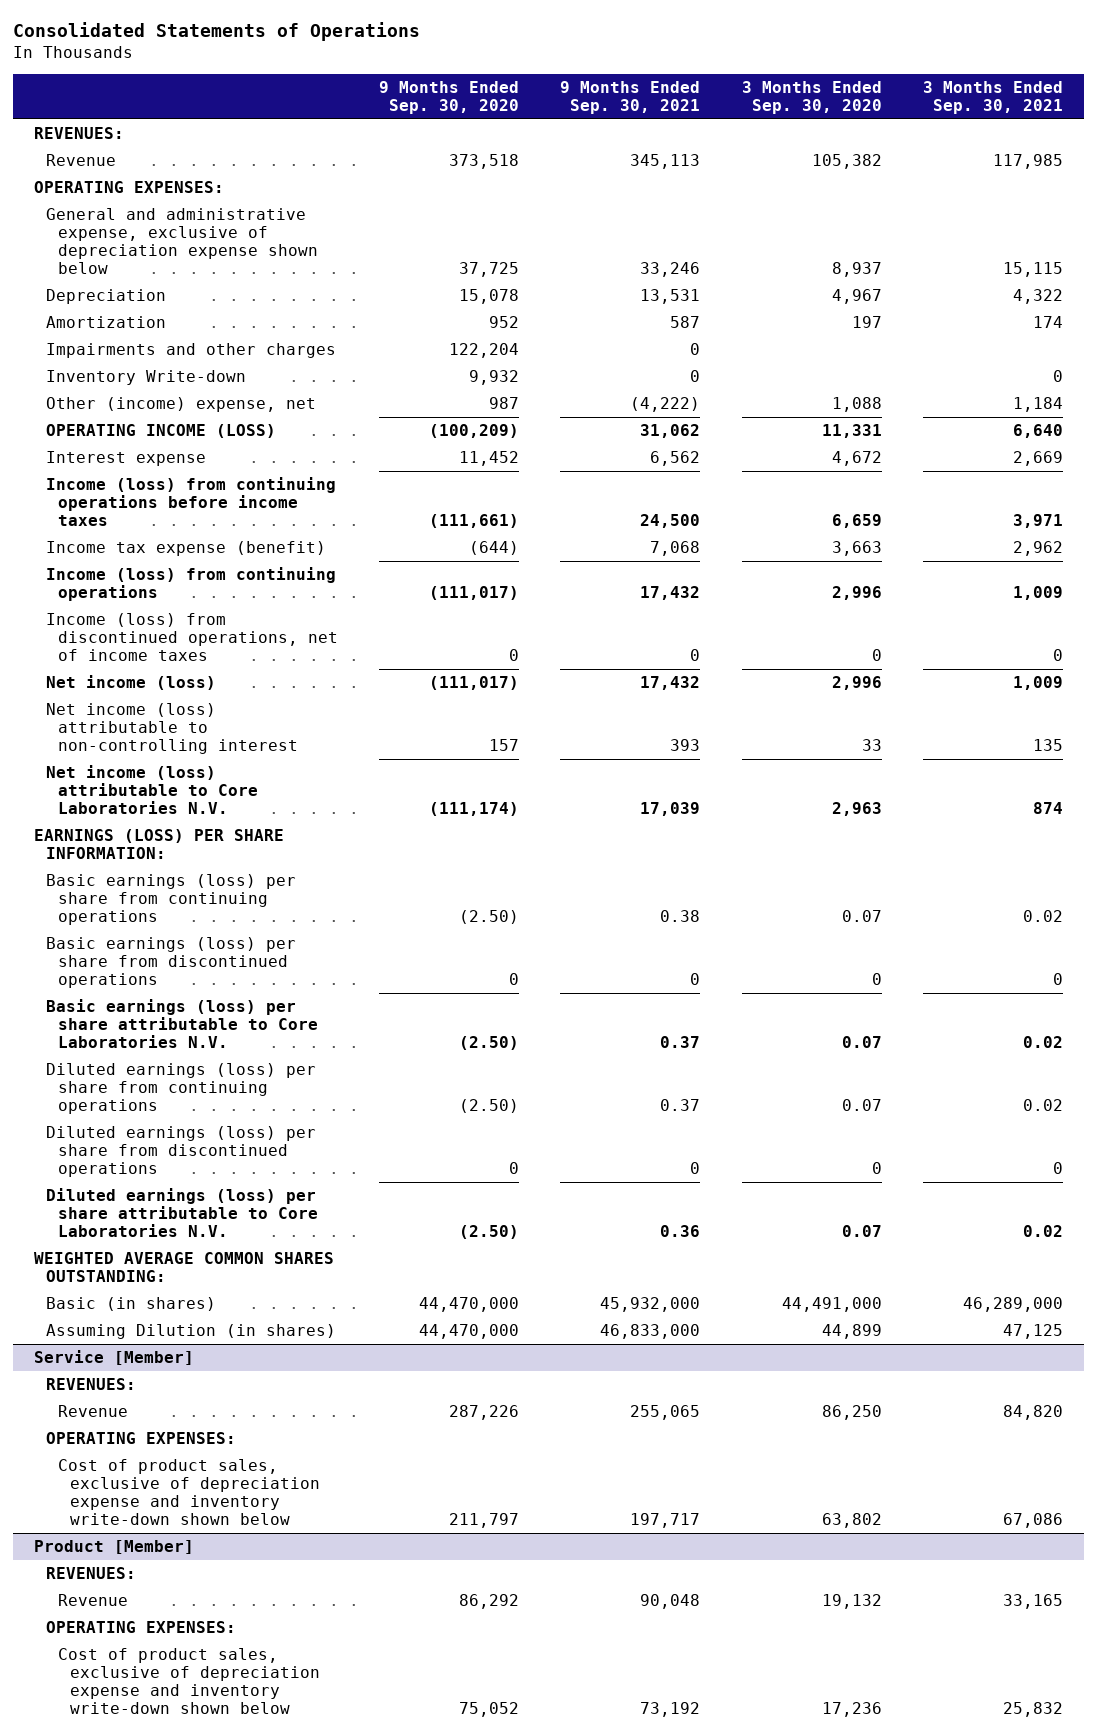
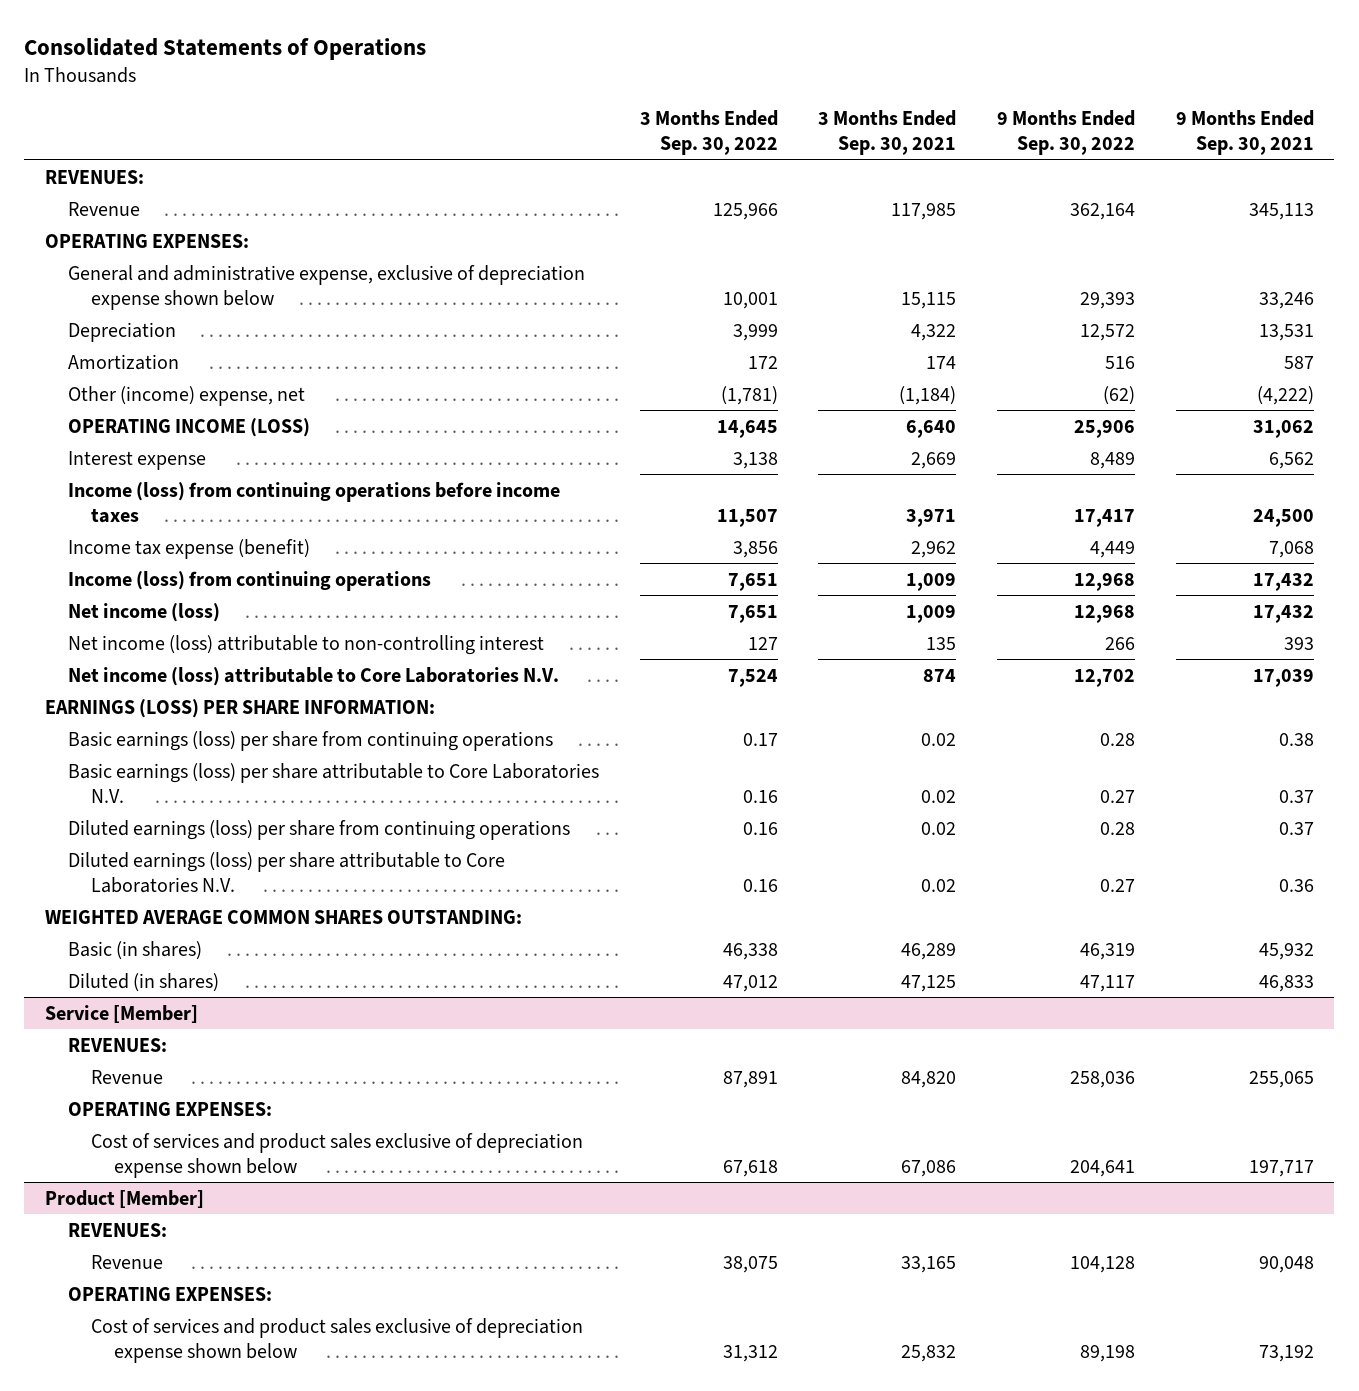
- | 9 Months Ended Sep. 30, 2020 | 9 Months Ended Sep. 30, 2021 | 3 Months Ended Sep. 30, 2020 | 3 Months Ended Sep. 30, 2021
+ | 3 Months Ended Sep. 30, 2022 | 3 Months Ended Sep. 30, 2021 | 9 Months Ended Sep. 30, 2022 | 9 Months Ended Sep. 30, 2021
- Impairments and other charges | 122,204 | 0 | |
- Inventory Write-down | 9,932 | 0 | | 0
- Other (income) expense, net | 987 | (4,222) | 1,088 | 1,184
+ Other (income) expense, net | (1,781) | (1,184) | (62) | (4,222)
- Income (loss) from discontinued operations, net of income taxes | 0 | 0 | 0 | 0
- Basic earnings (loss) per share from discontinued operations | 0 | 0 | 0 | 0
- Diluted earnings (loss) per share from discontinued operations | 0 | 0 | 0 | 0
- Basic (in shares) | 44,470,000 | 45,932,000 | 44,491,000 | 46,289,000
- Assuming Dilution (in shares) | 44,470,000 | 46,833,000 | 44,899 | 47,125
+ Basic (in shares) | 46,338 | 46,289 | 46,319 | 45,932
+ Diluted (in shares) | 47,012 | 47,125 | 47,117 | 46,833
@ Service [Member]
- Cost of product sales, exclusive of depreciation expense and inventory write-down shown below | 211,797 | 197,717 | 63,802 | 67,086
+ Cost of services and product sales exclusive of depreciation expense shown below | 67,618 | 67,086 | 204,641 | 197,717
@ Product [Member]
- Cost of product sales, exclusive of depreciation expense and inventory write-down shown below | 75,052 | 73,192 | 17,236 | 25,832
+ Cost of services and product sales exclusive of depreciation expense shown below | 31,312 | 25,832 | 89,198 | 73,192

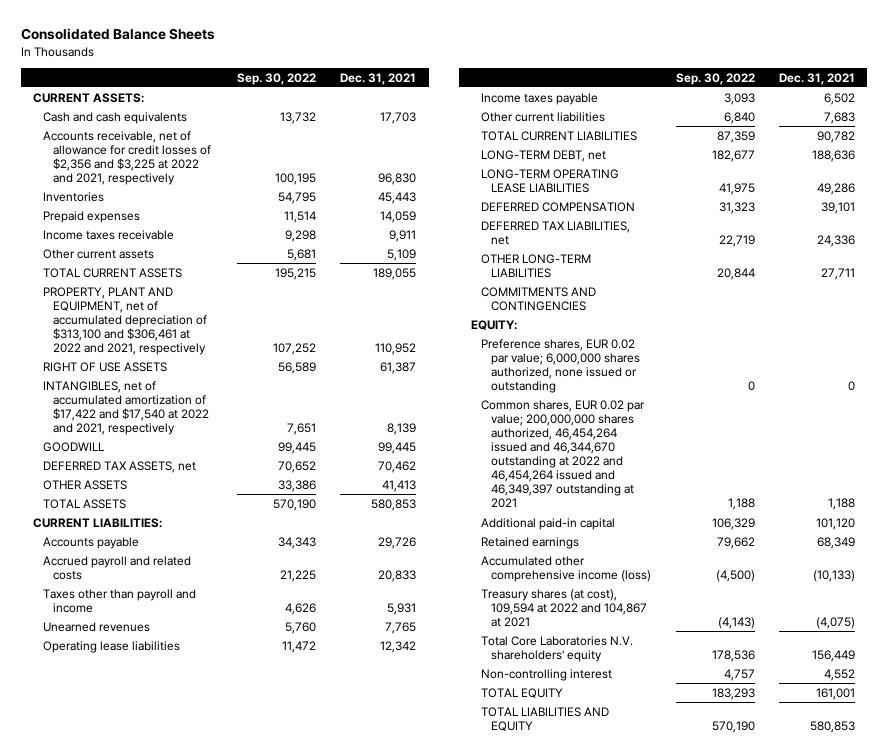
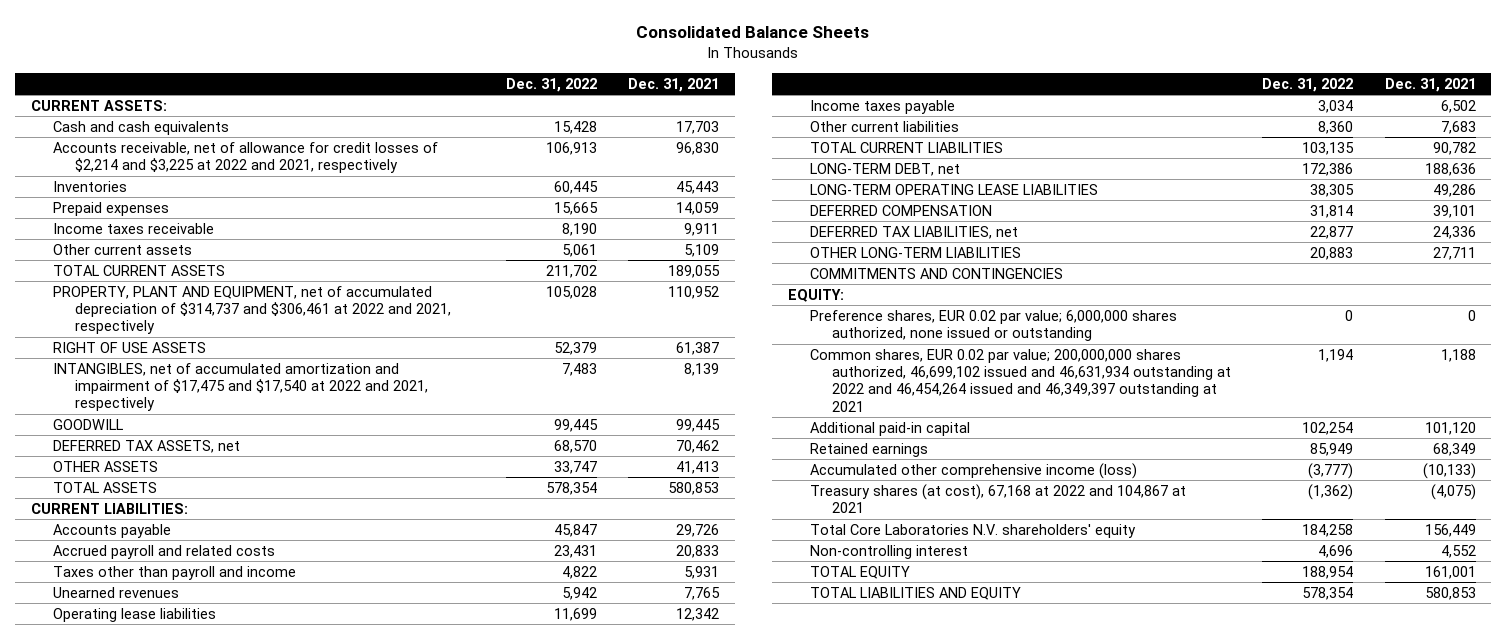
- | Sep. 30, 2022 | Dec. 31, 2021
+ | Dec. 31, 2022 | Dec. 31, 2021
- Accounts receivable, net of allowance for credit losses of $2,356 and $3,225 at 2022 and 2021, respectively | 100,195 | 96,830
+ Accounts receivable, net of allowance for credit losses of $2,214 and $3,225 at 2022 and 2021, respectively | 106,913 | 96,830
- PROPERTY, PLANT AND EQUIPMENT, net of accumulated depreciation of $313,100 and $306,461 at 2022 and 2021, respectively | 107,252 | 110,952
+ PROPERTY, PLANT AND EQUIPMENT, net of accumulated depreciation of $314,737 and $306,461 at 2022 and 2021, respectively | 105,028 | 110,952
- INTANGIBLES, net of accumulated amortization of $17,422 and $17,540 at 2022 and 2021, respectively | 7,651 | 8,139
+ INTANGIBLES, net of accumulated amortization and impairment of $17,475 and $17,540 at 2022 and 2021, respectively | 7,483 | 8,139
- Common shares, EUR 0.02 par value; 200,000,000 shares authorized, 46,454,264 issued and 46,344,670 outstanding at 2022 and 46,454,264 issued and 46,349,397 outstanding at 2021 | 1,188 | 1,188
+ Common shares, EUR 0.02 par value; 200,000,000 shares authorized, 46,699,102 issued and 46,631,934 outstanding at 2022 and 46,454,264 issued and 46,349,397 outstanding at 2021 | 1,194 | 1,188
- Treasury shares (at cost), 109,594 at 2022 and 104,867 at 2021 | (4,143) | (4,075)
+ Treasury shares (at cost), 67,168 at 2022 and 104,867 at 2021 | (1,362) | (4,075)

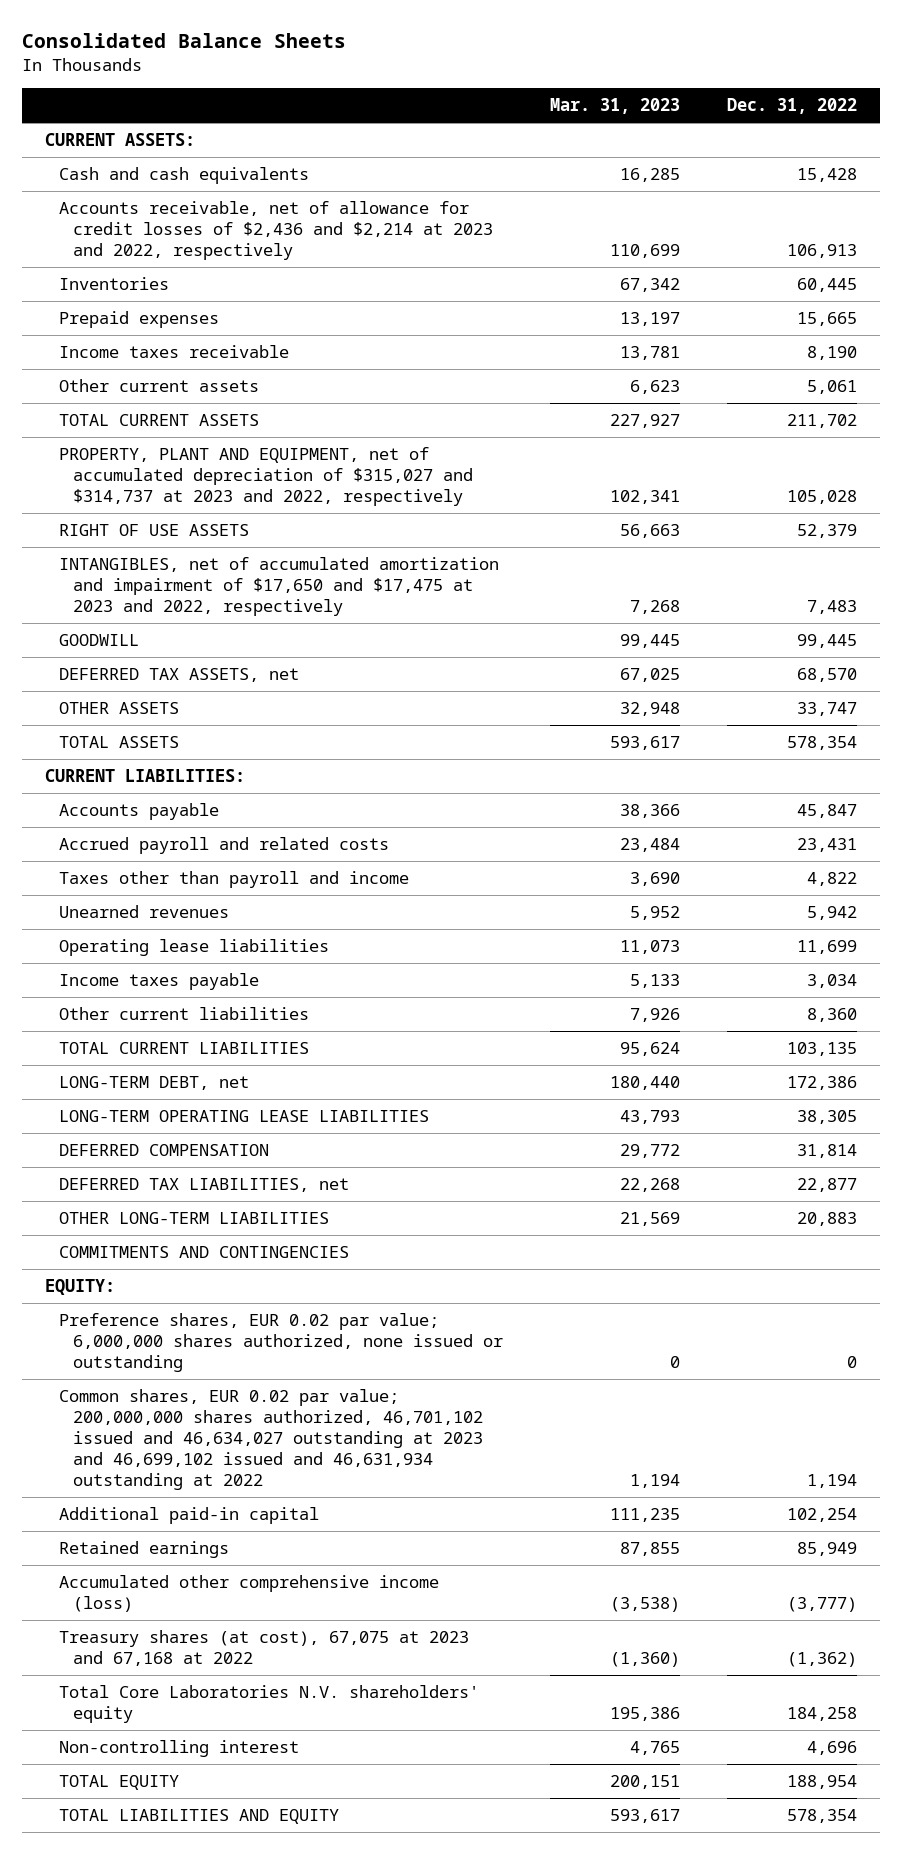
- | Dec. 31, 2022 | Dec. 31, 2021
+ | Mar. 31, 2023 | Dec. 31, 2022
- Accounts receivable, net of allowance for credit losses of $2,214 and $3,225 at 2022 and 2021, respectively | 106,913 | 96,830
+ Accounts receivable, net of allowance for credit losses of $2,436 and $2,214 at 2023 and 2022, respectively | 110,699 | 106,913
- PROPERTY, PLANT AND EQUIPMENT, net of accumulated depreciation of $314,737 and $306,461 at 2022 and 2021, respectively | 105,028 | 110,952
+ PROPERTY, PLANT AND EQUIPMENT, net of accumulated depreciation of $315,027 and $314,737 at 2023 and 2022, respectively | 102,341 | 105,028
- INTANGIBLES, net of accumulated amortization and impairment of $17,475 and $17,540 at 2022 and 2021, respectively | 7,483 | 8,139
+ INTANGIBLES, net of accumulated amortization and impairment of $17,650 and $17,475 at 2023 and 2022, respectively | 7,268 | 7,483
- Common shares, EUR 0.02 par value; 200,000,000 shares authorized, 46,699,102 issued and 46,631,934 outstanding at 2022 and 46,454,264 issued and 46,349,397 outstanding at 2021 | 1,194 | 1,188
+ Common shares, EUR 0.02 par value; 200,000,000 shares authorized, 46,701,102 issued and 46,634,027 outstanding at 2023 and 46,699,102 issued and 46,631,934 outstanding at 2022 | 1,194 | 1,194
- Treasury shares (at cost), 67,168 at 2022 and 104,867 at 2021 | (1,362) | (4,075)
+ Treasury shares (at cost), 67,075 at 2023 and 67,168 at 2022 | (1,360) | (1,362)

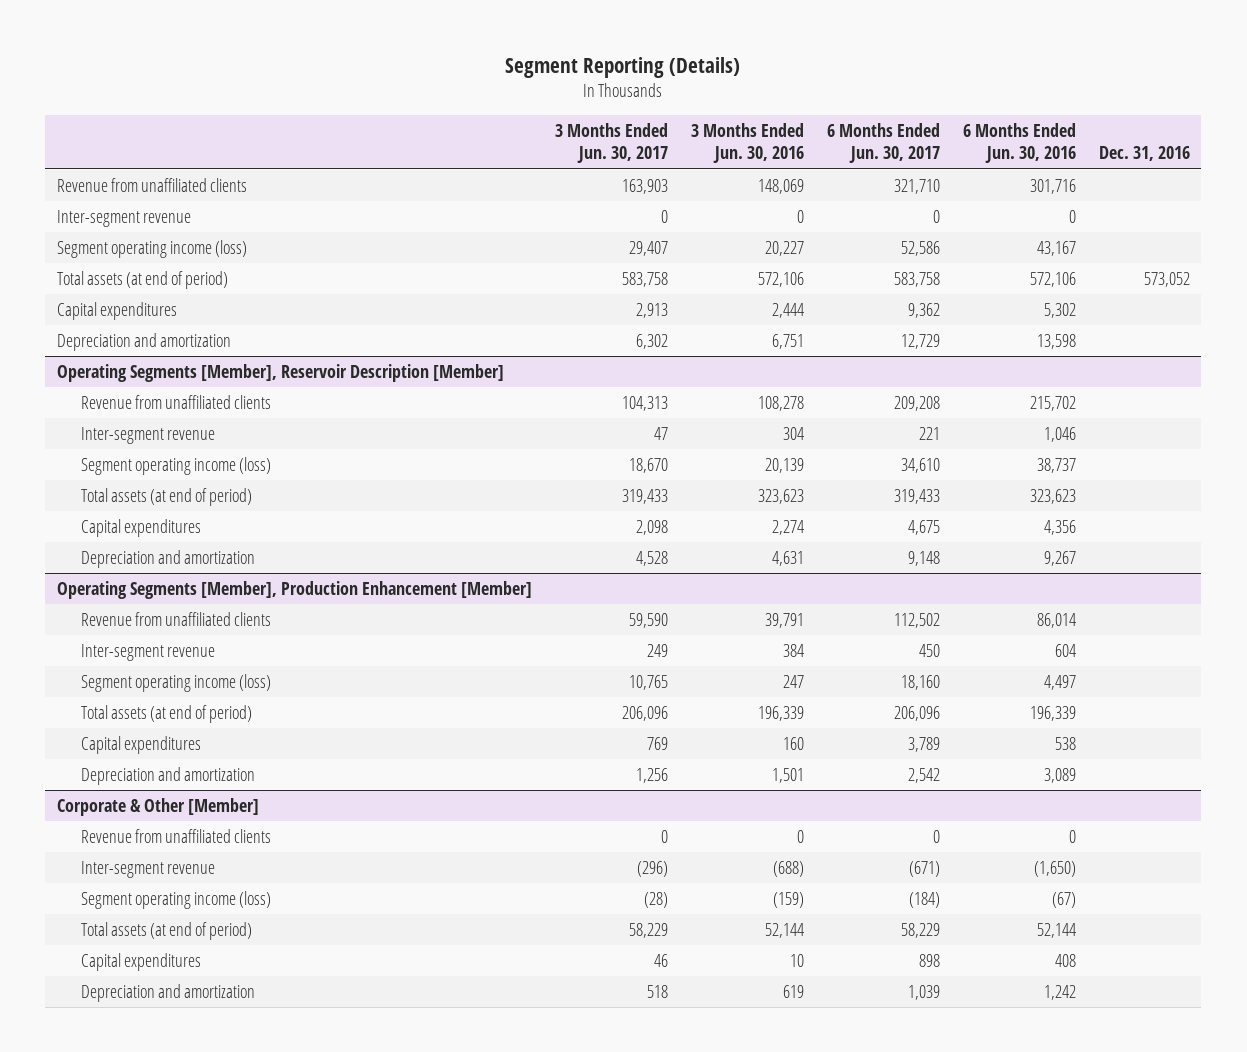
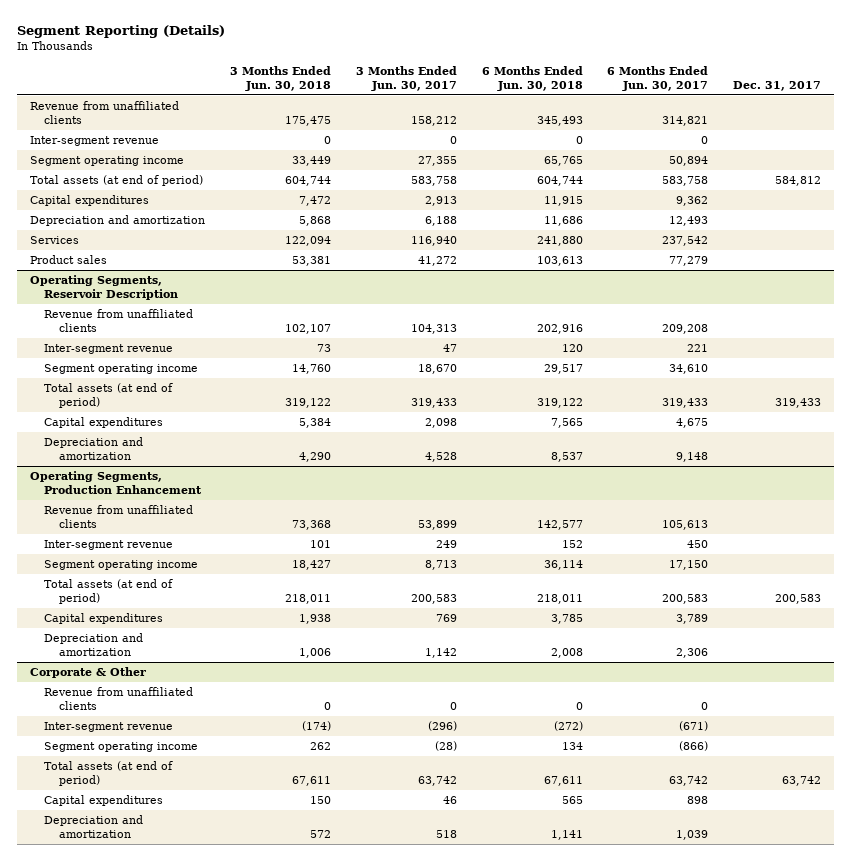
- | 3 Months Ended Jun. 30, 2017 | 3 Months Ended Jun. 30, 2016 | 6 Months Ended Jun. 30, 2017 | 6 Months Ended Jun. 30, 2016 | Dec. 31, 2016
+ | 3 Months Ended Jun. 30, 2018 | 3 Months Ended Jun. 30, 2017 | 6 Months Ended Jun. 30, 2018 | 6 Months Ended Jun. 30, 2017 | Dec. 31, 2017
- Revenue from unaffiliated clients | 163,903 | 148,069 | 321,710 | 301,716 |
+ Revenue from unaffiliated clients | 175,475 | 158,212 | 345,493 | 314,821 |
- Segment operating income (loss) | 29,407 | 20,227 | 52,586 | 43,167 |
+ Segment operating income | 33,449 | 27,355 | 65,765 | 50,894 |
- Depreciation and amortization | 6,302 | 6,751 | 12,729 | 13,598 |
- Operating Segments [Member], Reservoir Description [Member]
+ Depreciation and amortization | 5,868 | 6,188 | 11,686 | 12,493 |
+ Services | 122,094 | 116,940 | 241,880 | 237,542 |
+ Product sales | 53,381 | 41,272 | 103,613 | 77,279 |
+ Operating Segments, Reservoir Description
- Segment operating income (loss) | 18,670 | 20,139 | 34,610 | 38,737 |
+ Segment operating income | 14,760 | 18,670 | 29,517 | 34,610 |
- Operating Segments [Member], Production Enhancement [Member]
- Revenue from unaffiliated clients | 59,590 | 39,791 | 112,502 | 86,014 |
+ Operating Segments, Production Enhancement
+ Revenue from unaffiliated clients | 73,368 | 53,899 | 142,577 | 105,613 |
- Segment operating income (loss) | 10,765 | 247 | 18,160 | 4,497 |
- Total assets (at end of period) | 206,096 | 196,339 | 206,096 | 196,339 |
+ Segment operating income | 18,427 | 8,713 | 36,114 | 17,150 |
+ Total assets (at end of period) | 218,011 | 200,583 | 218,011 | 200,583 | 200,583
- Depreciation and amortization | 1,256 | 1,501 | 2,542 | 3,089 |
- Corporate & Other [Member]
+ Depreciation and amortization | 1,006 | 1,142 | 2,008 | 2,306 |
+ Corporate & Other
- Segment operating income (loss) | (28) | (159) | (184) | (67) |
- Total assets (at end of period) | 58,229 | 52,144 | 58,229 | 52,144 |
+ Segment operating income | 262 | (28) | 134 | (866) |
+ Total assets (at end of period) | 67,611 | 63,742 | 67,611 | 63,742 | 63,742

